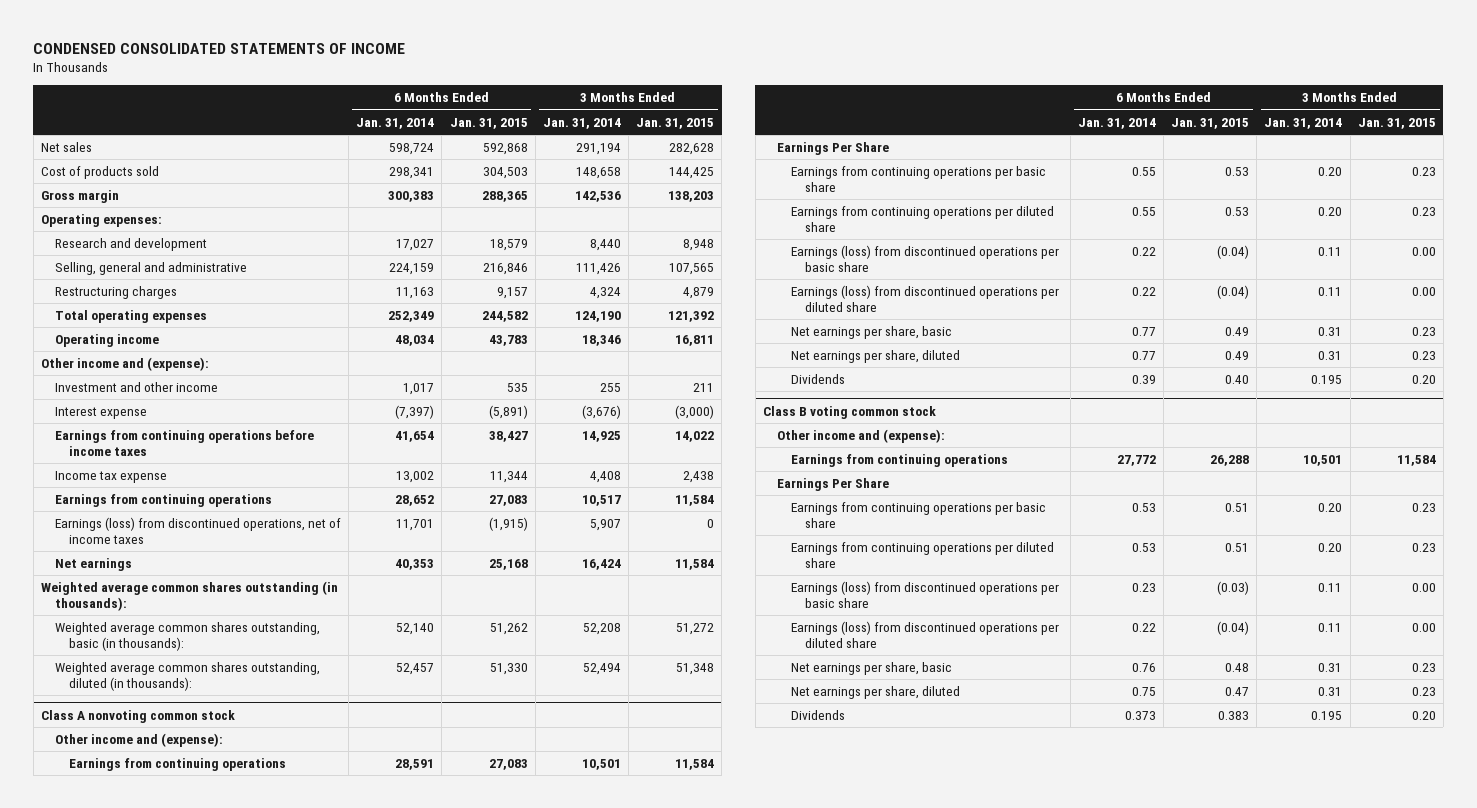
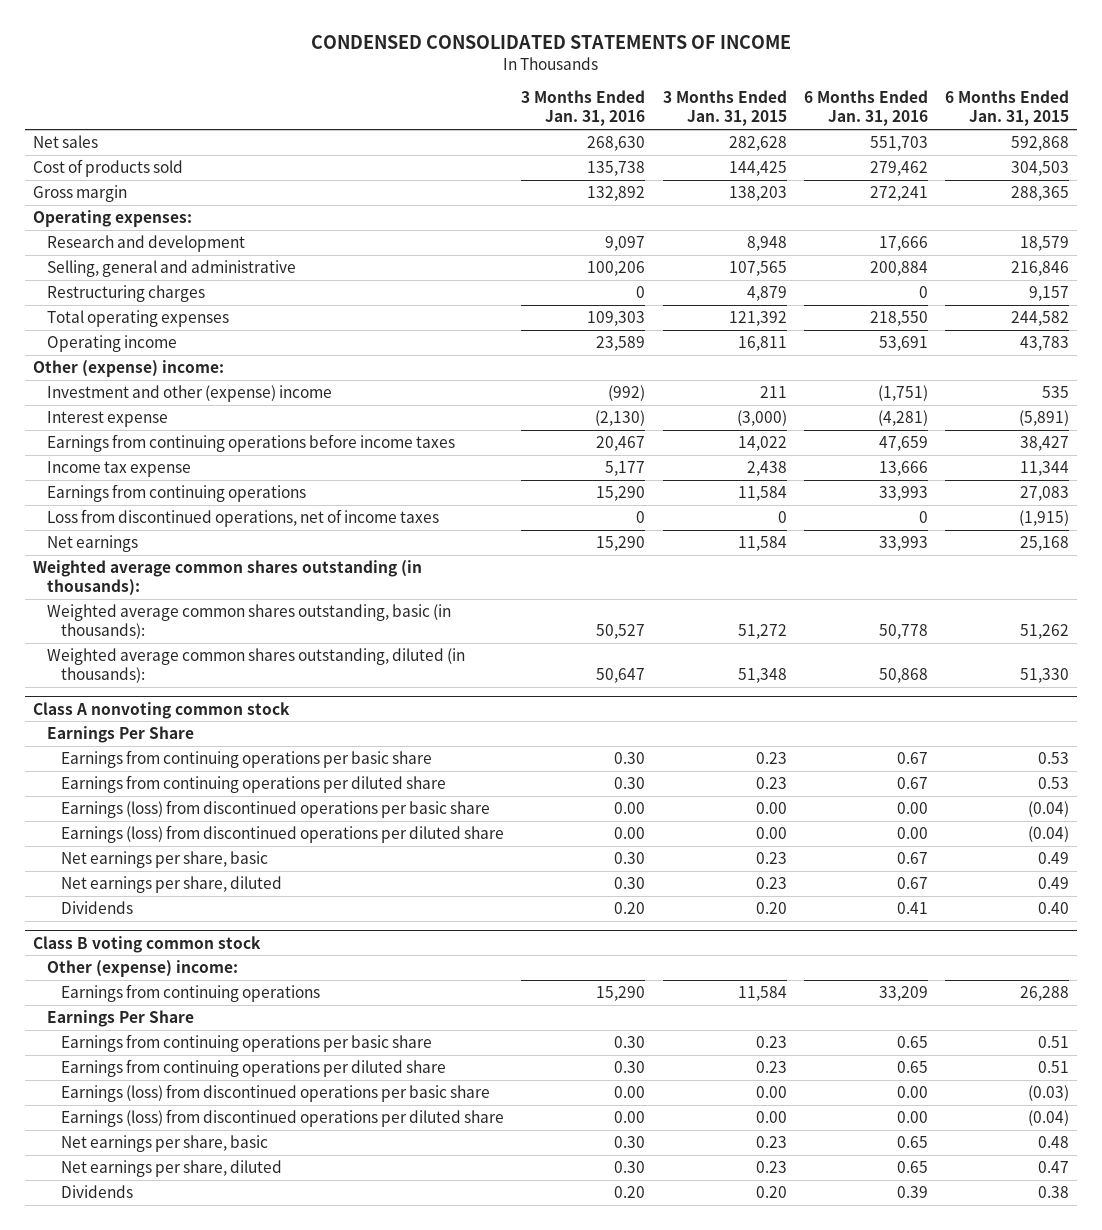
- | 6 Months Ended Jan. 31, 2014 | 6 Months Ended Jan. 31, 2015 | 3 Months Ended Jan. 31, 2014 | 3 Months Ended Jan. 31, 2015
+ | 3 Months Ended Jan. 31, 2016 | 3 Months Ended Jan. 31, 2015 | 6 Months Ended Jan. 31, 2016 | 6 Months Ended Jan. 31, 2015
- Other income and (expense):
- Investment and other income | 1,017 | 535 | 255 | 211
+ Other (expense) income:
+ Investment and other (expense) income | (992) | 211 | (1,751) | 535
- Earnings (loss) from discontinued operations, net of income taxes | 11,701 | (1,915) | 5,907 | 0
+ Loss from discontinued operations, net of income taxes | 0 | 0 | 0 | (1,915)
@ Class A nonvoting common stock
- Other income and (expense):
- Earnings from continuing operations | 28,591 | 27,083 | 10,501 | 11,584
@ Class B voting common stock
- Other income and (expense):
+ Other (expense) income:
- Dividends | 0.373 | 0.383 | 0.195 | 0.20
+ Dividends | 0.20 | 0.20 | 0.39 | 0.38

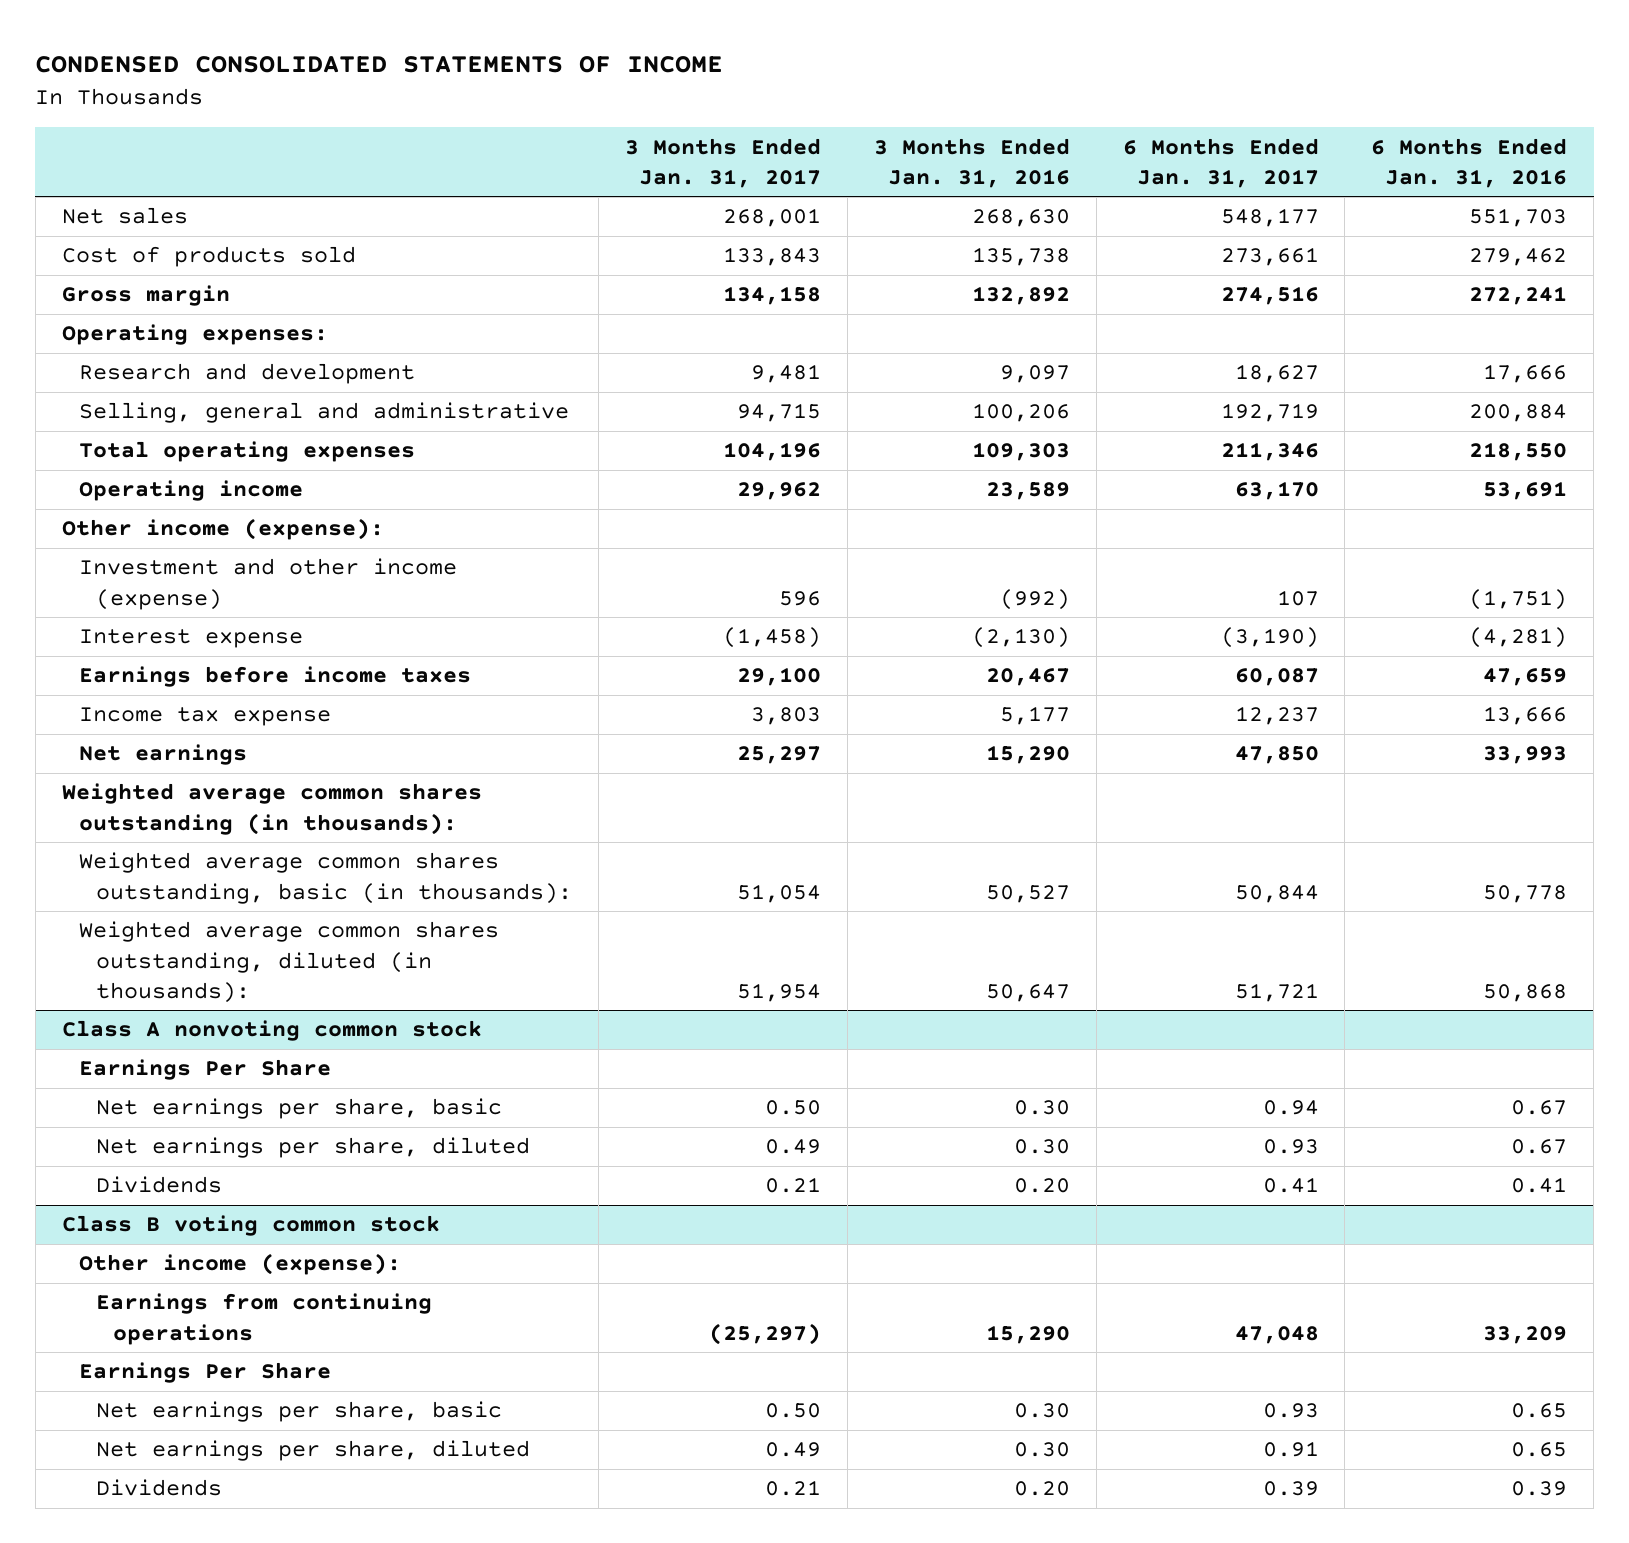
- | 3 Months Ended Jan. 31, 2016 | 3 Months Ended Jan. 31, 2015 | 6 Months Ended Jan. 31, 2016 | 6 Months Ended Jan. 31, 2015
+ | 3 Months Ended Jan. 31, 2017 | 3 Months Ended Jan. 31, 2016 | 6 Months Ended Jan. 31, 2017 | 6 Months Ended Jan. 31, 2016
- Restructuring charges | 0 | 4,879 | 0 | 9,157
- Other (expense) income:
- Investment and other (expense) income | (992) | 211 | (1,751) | 535
+ Other income (expense):
+ Investment and other income (expense) | 596 | (992) | 107 | (1,751)
- Earnings from continuing operations before income taxes | 20,467 | 14,022 | 47,659 | 38,427
+ Earnings before income taxes | 29,100 | 20,467 | 60,087 | 47,659
- Earnings from continuing operations | 15,290 | 11,584 | 33,993 | 27,083
- Loss from discontinued operations, net of income taxes | 0 | 0 | 0 | (1,915)
@ Class A nonvoting common stock
- Earnings from continuing operations per basic share | 0.30 | 0.23 | 0.67 | 0.53
- Earnings from continuing operations per diluted share | 0.30 | 0.23 | 0.67 | 0.53
- Earnings (loss) from discontinued operations per basic share | 0.00 | 0.00 | 0.00 | (0.04)
- Earnings (loss) from discontinued operations per diluted share | 0.00 | 0.00 | 0.00 | (0.04)
@ Class B voting common stock
- Other (expense) income:
+ Other income (expense):
- Earnings from continuing operations per basic share | 0.30 | 0.23 | 0.65 | 0.51
- Earnings from continuing operations per diluted share | 0.30 | 0.23 | 0.65 | 0.51
- Earnings (loss) from discontinued operations per basic share | 0.00 | 0.00 | 0.00 | (0.03)
- Earnings (loss) from discontinued operations per diluted share | 0.00 | 0.00 | 0.00 | (0.04)

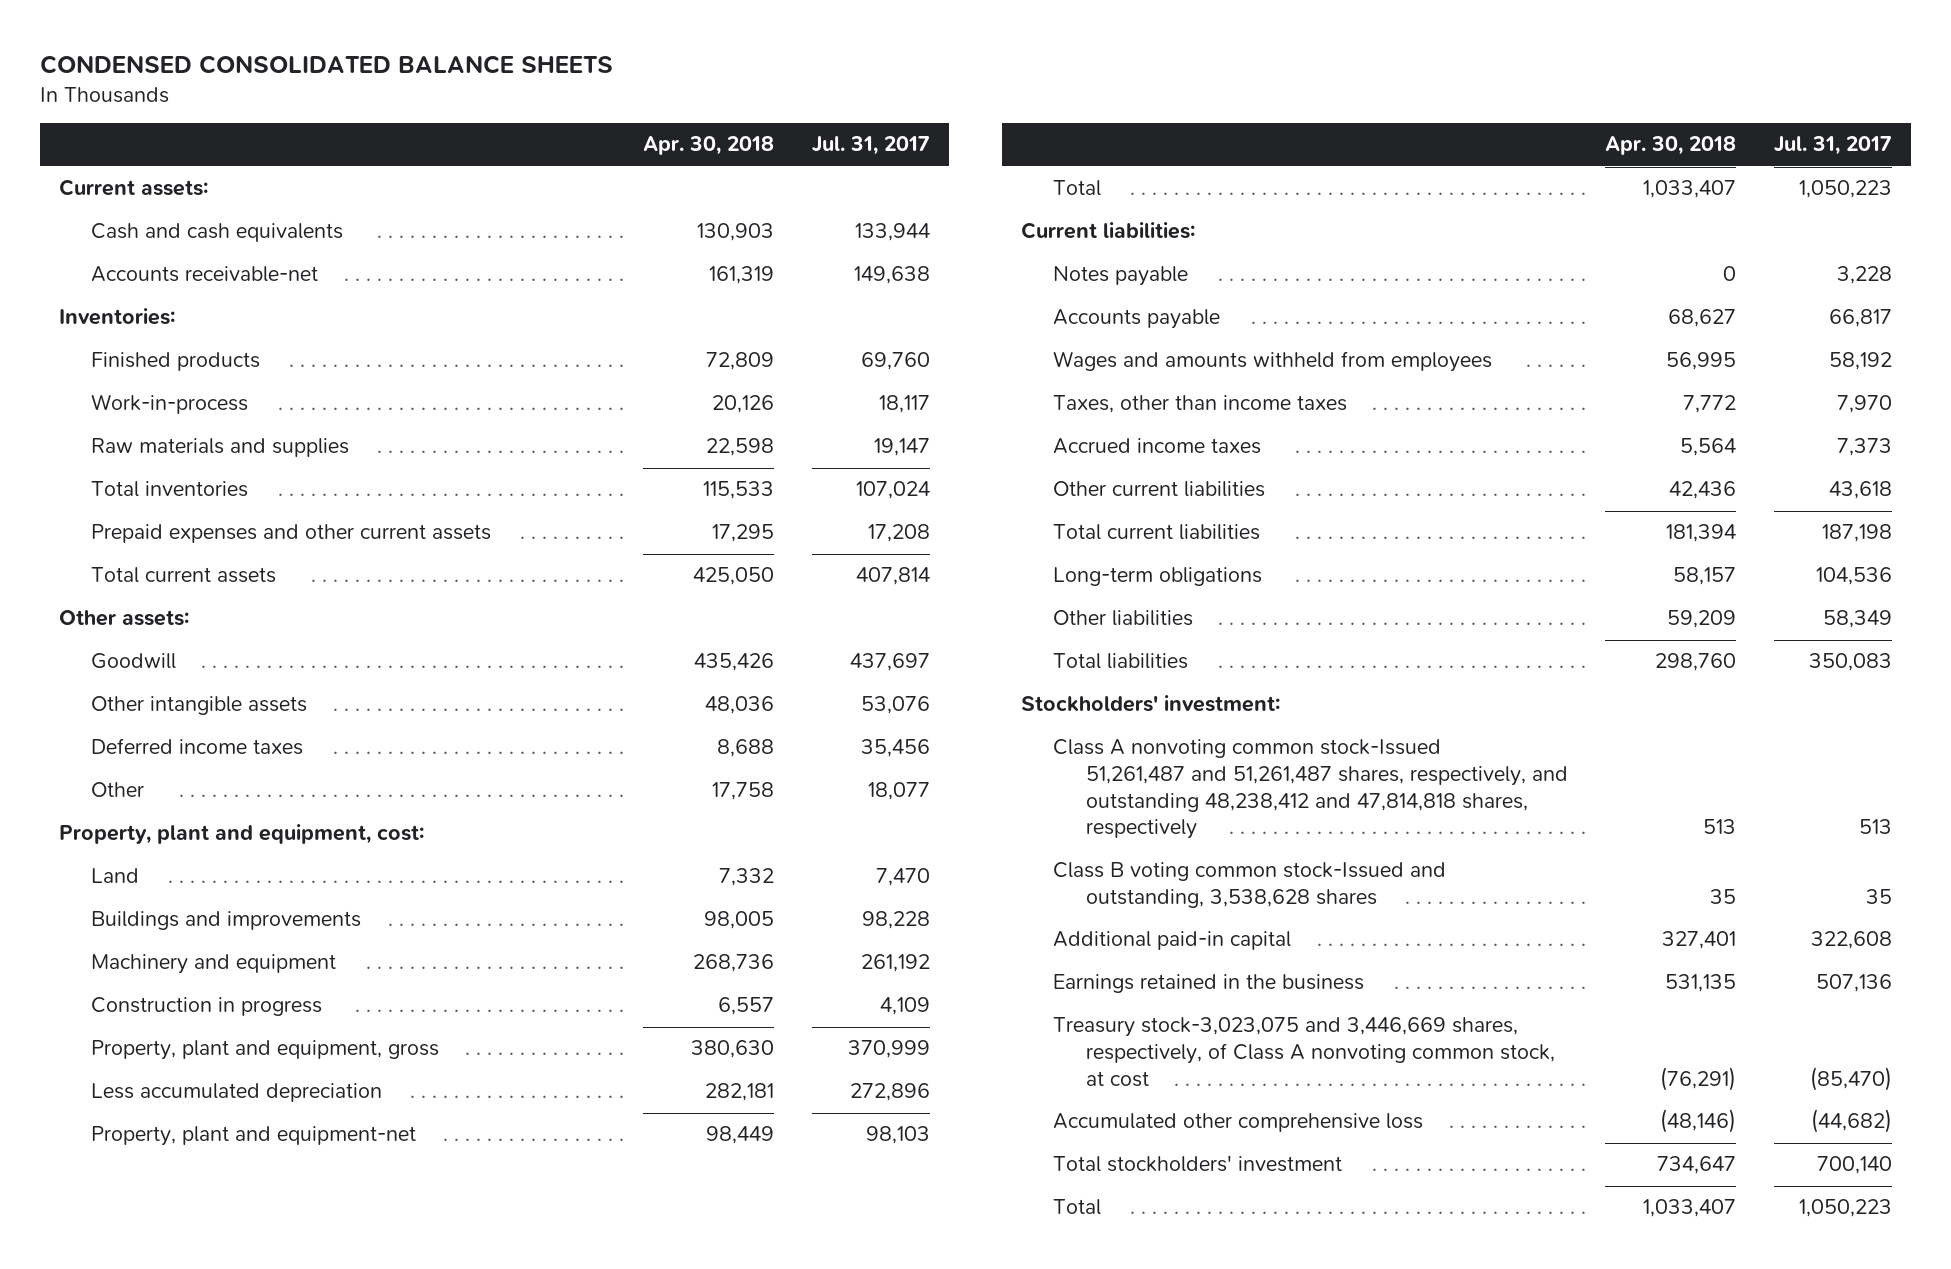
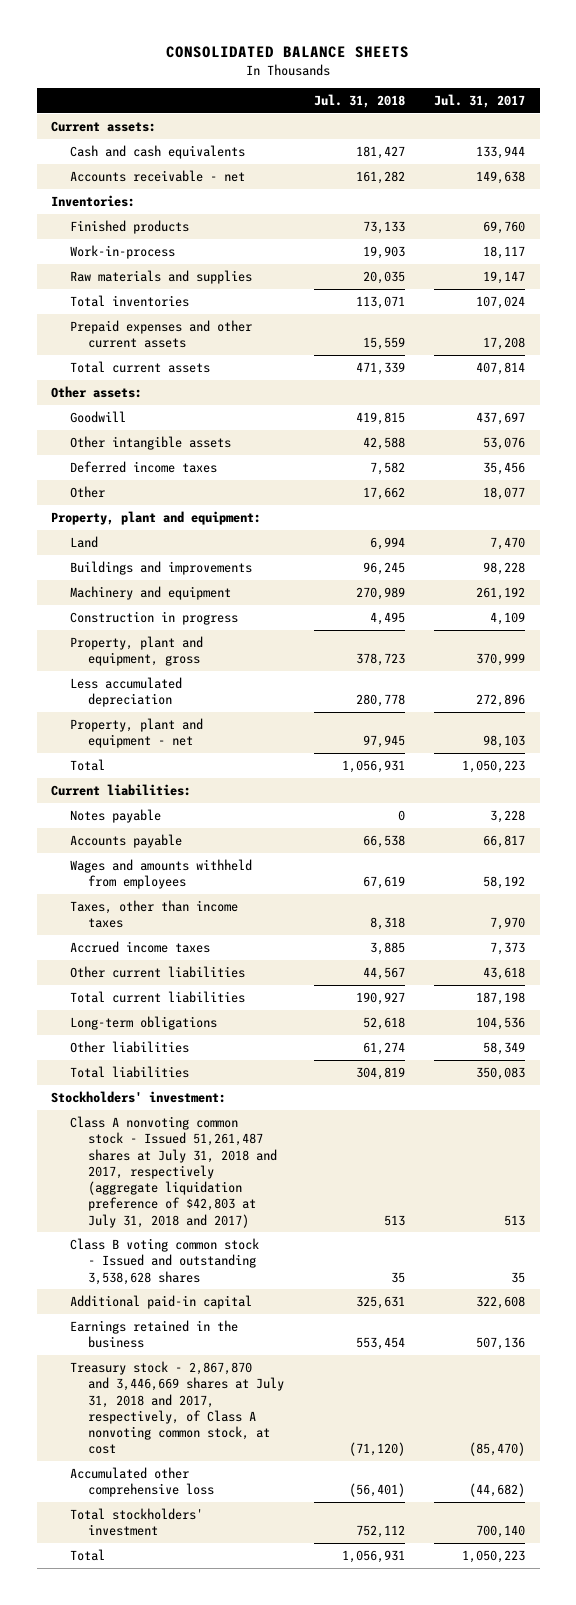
- CONDENSED CONSOLIDATED BALANCE SHEETS
+ CONSOLIDATED BALANCE SHEETS
- | Apr. 30, 2018 | Jul. 31, 2017
+ | Jul. 31, 2018 | Jul. 31, 2017
- Accounts receivable-net | 161,319 | 149,638
+ Accounts receivable - net | 161,282 | 149,638
- Property, plant and equipment, cost:
+ Property, plant and equipment:
- Property, plant and equipment-net | 98,449 | 98,103
+ Property, plant and equipment - net | 97,945 | 98,103
- Class A nonvoting common stock-Issued 51,261,487 and 51,261,487 shares, respectively, and outstanding 48,238,412 and 47,814,818 shares, respectively | 513 | 513
- Class B voting common stock-Issued and outstanding, 3,538,628 shares | 35 | 35
+ Class A nonvoting common stock - Issued 51,261,487 shares at July 31, 2018 and 2017, respectively (aggregate liquidation preference of $42,803 at July 31, 2018 and 2017) | 513 | 513
+ Class B voting common stock - Issued and outstanding 3,538,628 shares | 35 | 35
- Treasury stock-3,023,075 and 3,446,669 shares, respectively, of Class A nonvoting common stock, at cost | (76,291) | (85,470)
+ Treasury stock - 2,867,870 and 3,446,669 shares at July 31, 2018 and 2017, respectively, of Class A nonvoting common stock, at cost | (71,120) | (85,470)

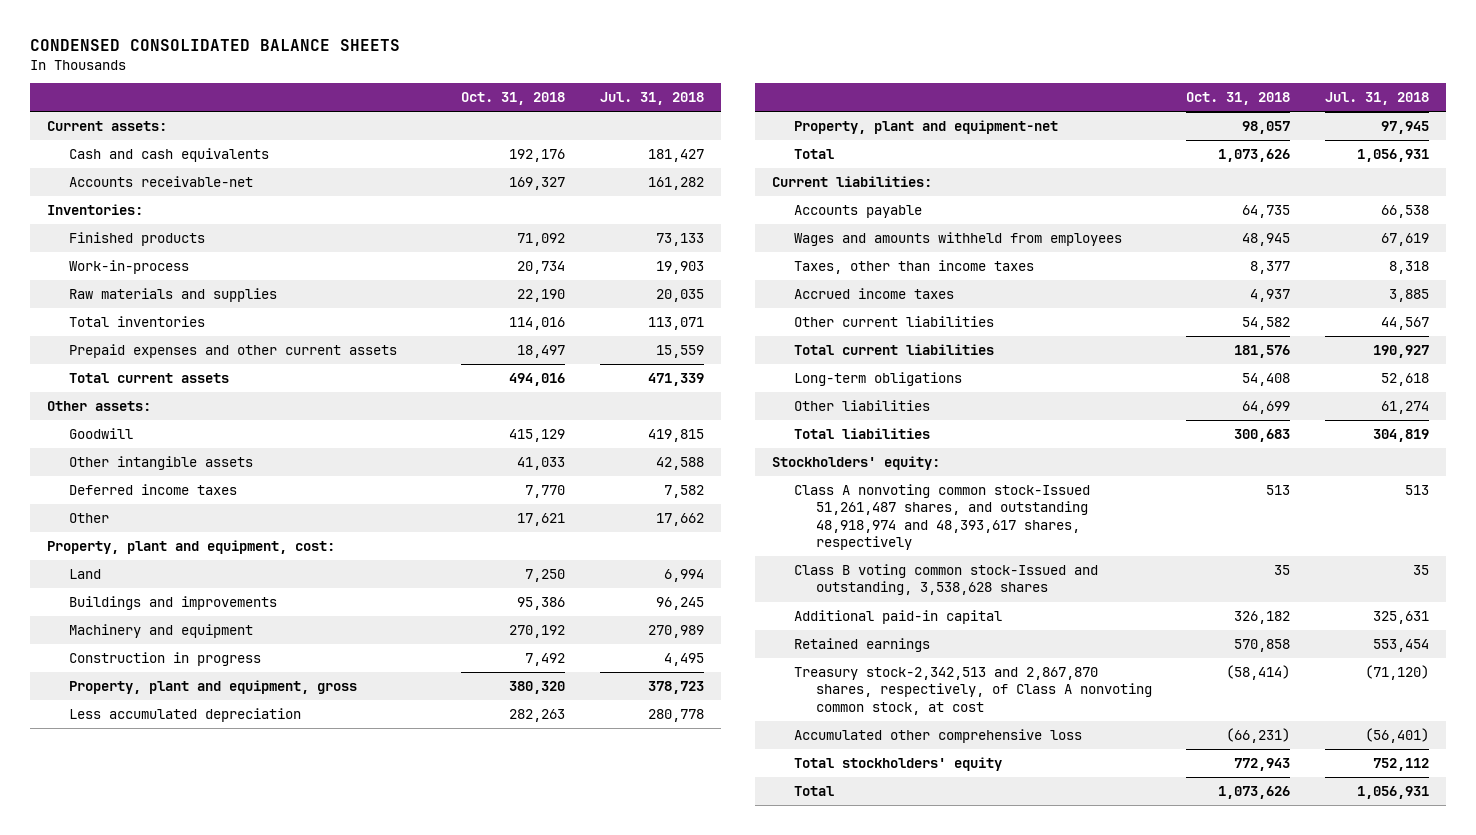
- CONSOLIDATED BALANCE SHEETS
+ CONDENSED CONSOLIDATED BALANCE SHEETS
- | Jul. 31, 2018 | Jul. 31, 2017
+ | Oct. 31, 2018 | Jul. 31, 2018
- Accounts receivable - net | 161,282 | 149,638
+ Accounts receivable-net | 169,327 | 161,282
- Property, plant and equipment:
+ Property, plant and equipment, cost:
- Property, plant and equipment - net | 97,945 | 98,103
+ Property, plant and equipment-net | 98,057 | 97,945
- Notes payable | 0 | 3,228
- Stockholders' investment:
- Class A nonvoting common stock - Issued 51,261,487 shares at July 31, 2018 and 2017, respectively (aggregate liquidation preference of $42,803 at July 31, 2018 and 2017) | 513 | 513
- Class B voting common stock - Issued and outstanding 3,538,628 shares | 35 | 35
+ Stockholders' equity:
+ Class A nonvoting common stock-Issued 51,261,487 shares, and outstanding 48,918,974 and 48,393,617 shares, respectively | 513 | 513
+ Class B voting common stock-Issued and outstanding, 3,538,628 shares | 35 | 35
- Earnings retained in the business | 553,454 | 507,136
- Treasury stock - 2,867,870 and 3,446,669 shares at July 31, 2018 and 2017, respectively, of Class A nonvoting common stock, at cost | (71,120) | (85,470)
+ Retained earnings | 570,858 | 553,454
+ Treasury stock-2,342,513 and 2,867,870 shares, respectively, of Class A nonvoting common stock, at cost | (58,414) | (71,120)
- Total stockholders' investment | 752,112 | 700,140
+ Total stockholders' equity | 772,943 | 752,112

